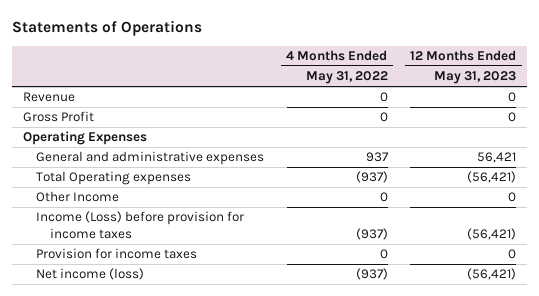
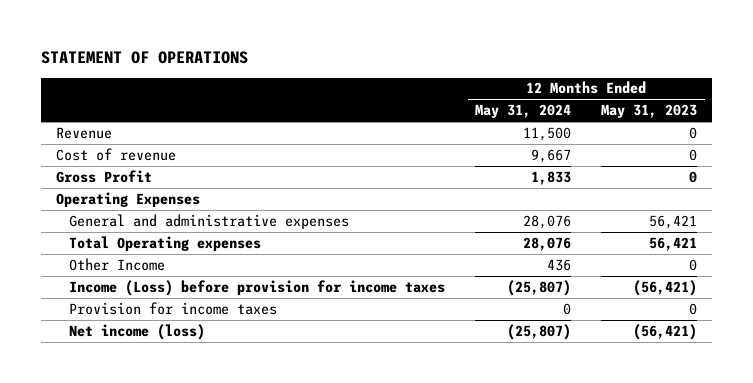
- Statements of Operations
+ STATEMENT OF OPERATIONS
- | 4 Months Ended May 31, 2022 | 12 Months Ended May 31, 2023
+ | 12 Months Ended May 31, 2024 | 12 Months Ended May 31, 2023
+ Cost of revenue | 9,667 | 0
- Total Operating expenses | (937) | (56,421)
+ Total Operating expenses | 28,076 | 56,421

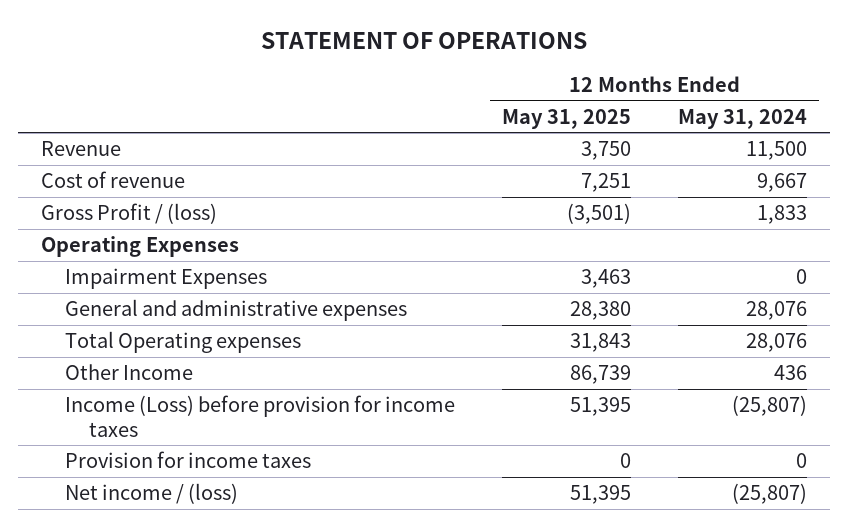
- | 12 Months Ended May 31, 2024 | 12 Months Ended May 31, 2023
+ | 12 Months Ended May 31, 2025 | 12 Months Ended May 31, 2024
- Gross Profit | 1,833 | 0
+ Gross Profit / (loss) | (3,501) | 1,833
+ Impairment Expenses | 3,463 | 0
- Net income (loss) | (25,807) | (56,421)
+ Net income / (loss) | 51,395 | (25,807)

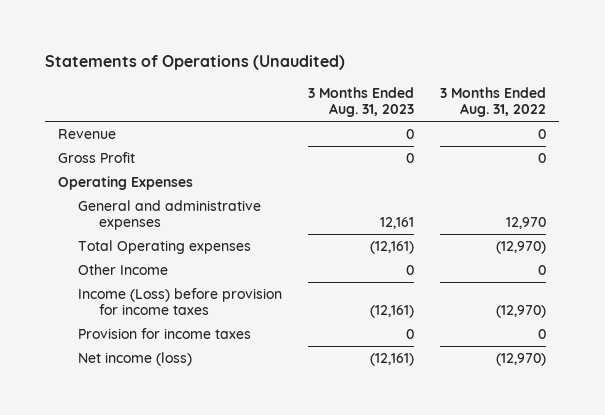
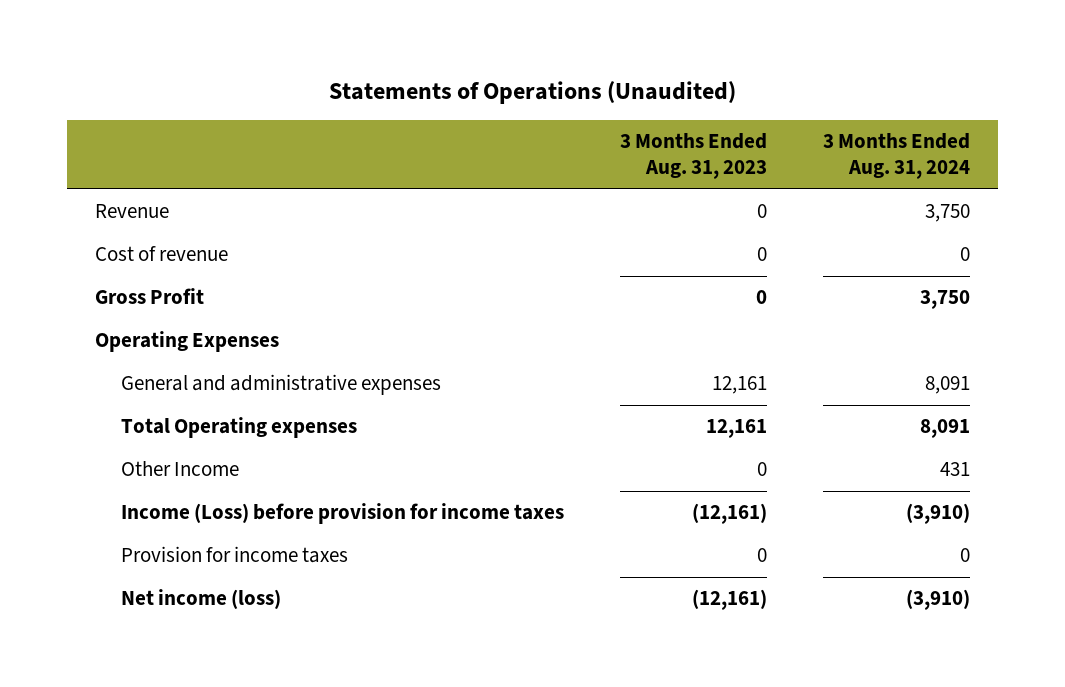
- | 3 Months Ended Aug. 31, 2023 | 3 Months Ended Aug. 31, 2022
+ | 3 Months Ended Aug. 31, 2023 | 3 Months Ended Aug. 31, 2024
+ Cost of revenue | 0 | 0
- Total Operating expenses | (12,161) | (12,970)
+ Total Operating expenses | 12,161 | 8,091

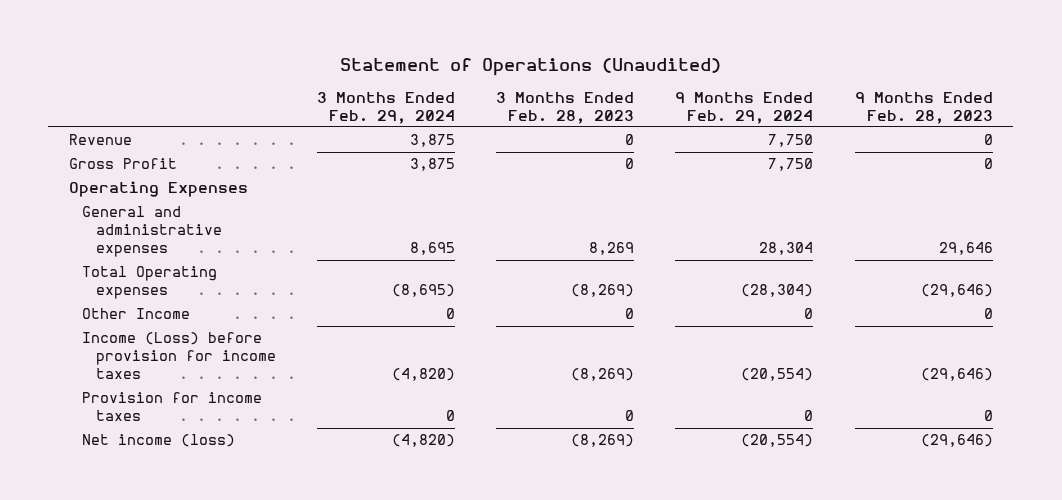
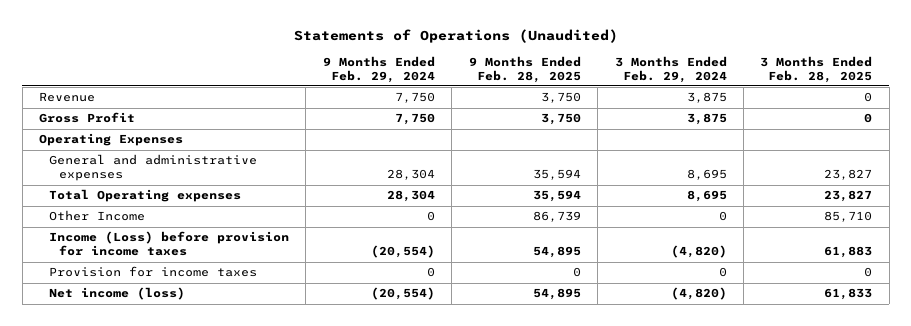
- Statement of Operations (Unaudited)
+ Statements of Operations (Unaudited)
- | 3 Months Ended Feb. 29, 2024 | 3 Months Ended Feb. 28, 2023 | 9 Months Ended Feb. 29, 2024 | 9 Months Ended Feb. 28, 2023
+ | 9 Months Ended Feb. 29, 2024 | 9 Months Ended Feb. 28, 2025 | 3 Months Ended Feb. 29, 2024 | 3 Months Ended Feb. 28, 2025
- Total Operating expenses | (8,695) | (8,269) | (28,304) | (29,646)
+ Total Operating expenses | 28,304 | 35,594 | 8,695 | 23,827

